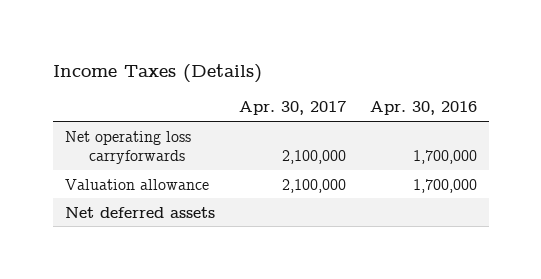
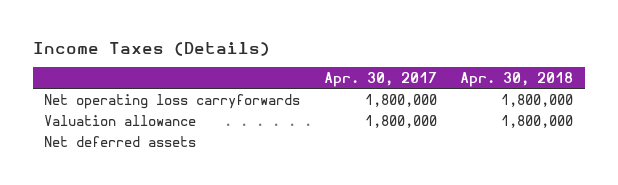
- | Apr. 30, 2017 | Apr. 30, 2016
+ | Apr. 30, 2017 | Apr. 30, 2018
- Net operating loss carryforwards | 2,100,000 | 1,700,000
- Valuation allowance | 2,100,000 | 1,700,000
+ Net operating loss carryforwards | 1,800,000 | 1,800,000
+ Valuation allowance | 1,800,000 | 1,800,000

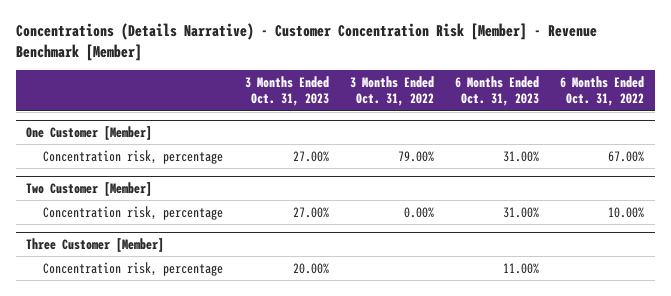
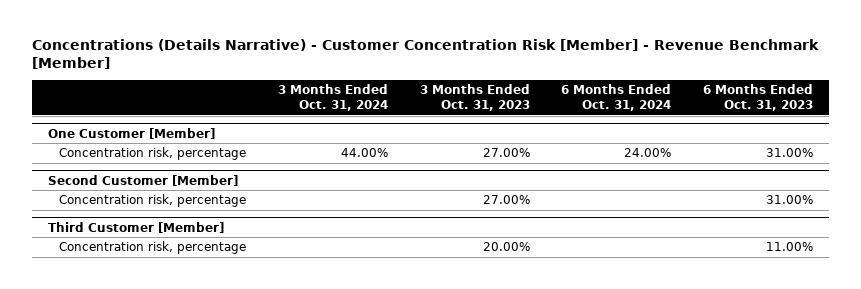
- | 3 Months Ended Oct. 31, 2023 | 3 Months Ended Oct. 31, 2022 | 6 Months Ended Oct. 31, 2023 | 6 Months Ended Oct. 31, 2022
+ | 3 Months Ended Oct. 31, 2024 | 3 Months Ended Oct. 31, 2023 | 6 Months Ended Oct. 31, 2024 | 6 Months Ended Oct. 31, 2023
- Two Customer [Member]
+ Second Customer [Member]
- Three Customer [Member]
+ Third Customer [Member]

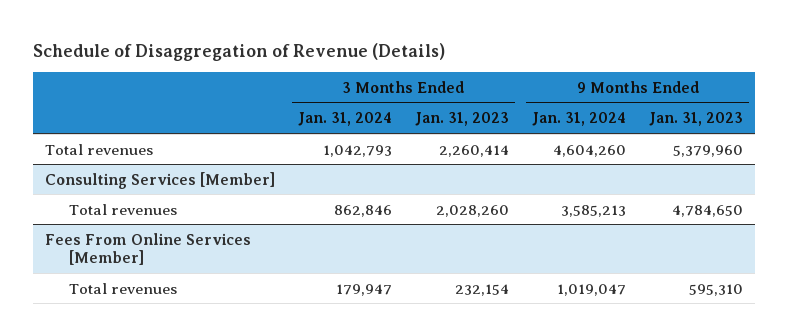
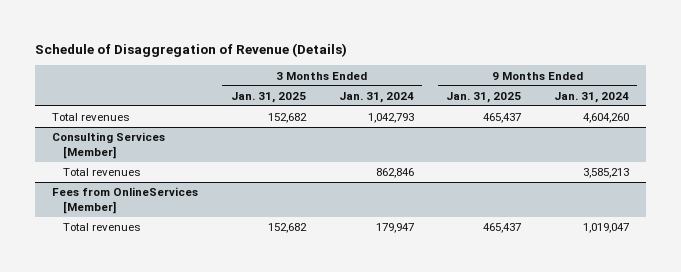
- | 3 Months Ended Jan. 31, 2024 | 3 Months Ended Jan. 31, 2023 | 9 Months Ended Jan. 31, 2024 | 9 Months Ended Jan. 31, 2023
+ | 3 Months Ended Jan. 31, 2025 | 3 Months Ended Jan. 31, 2024 | 9 Months Ended Jan. 31, 2025 | 9 Months Ended Jan. 31, 2024
- Fees From Online Services [Member]
+ Fees from OnlineServices [Member]

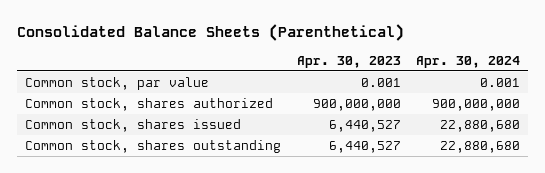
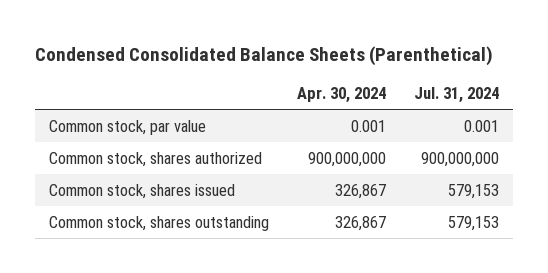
- Consolidated Balance Sheets (Parenthetical)
+ Condensed Consolidated Balance Sheets (Parenthetical)
- | Apr. 30, 2023 | Apr. 30, 2024
+ | Apr. 30, 2024 | Jul. 31, 2024
- Common stock, shares issued | 6,440,527 | 22,880,680
- Common stock, shares outstanding | 6,440,527 | 22,880,680
+ Common stock, shares issued | 326,867 | 579,153
+ Common stock, shares outstanding | 326,867 | 579,153

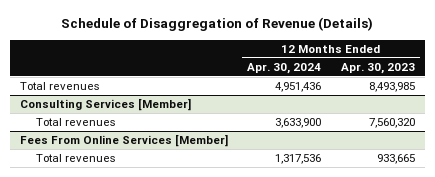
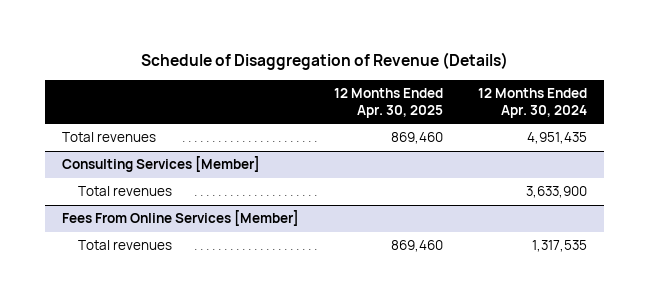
- | 12 Months Ended Apr. 30, 2024 | 12 Months Ended Apr. 30, 2023
+ | 12 Months Ended Apr. 30, 2025 | 12 Months Ended Apr. 30, 2024
- Total revenues | 4,951,436 | 8,493,985
+ Total revenues | 869,460 | 4,951,435
@ Fees From Online Services [Member]
- Total revenues | 1,317,536 | 933,665
+ Total revenues | 869,460 | 1,317,535

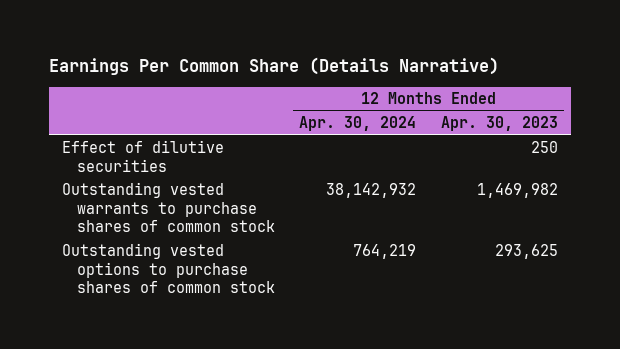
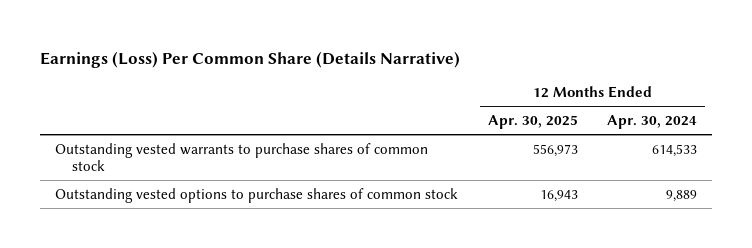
- Earnings Per Common Share (Details Narrative)
+ Earnings (Loss) Per Common Share (Details Narrative)
- | 12 Months Ended Apr. 30, 2024 | 12 Months Ended Apr. 30, 2023
+ | 12 Months Ended Apr. 30, 2025 | 12 Months Ended Apr. 30, 2024
- Effect of dilutive securities | | 250
- Outstanding vested warrants to purchase shares of common stock | 38,142,932 | 1,469,982
- Outstanding vested options to purchase shares of common stock | 764,219 | 293,625
+ Outstanding vested warrants to purchase shares of common stock | 556,973 | 614,533
+ Outstanding vested options to purchase shares of common stock | 16,943 | 9,889

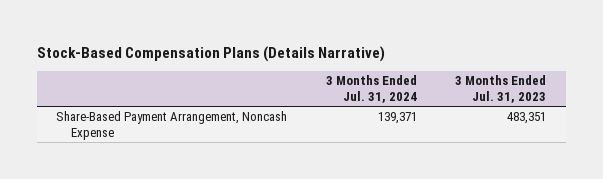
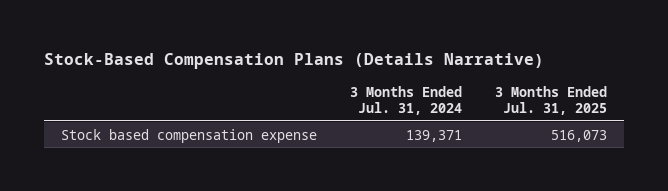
- | 3 Months Ended Jul. 31, 2024 | 3 Months Ended Jul. 31, 2023
+ | 3 Months Ended Jul. 31, 2024 | 3 Months Ended Jul. 31, 2025
- Share-Based Payment Arrangement, Noncash Expense | 139,371 | 483,351
+ Stock based compensation expense | 139,371 | 516,073

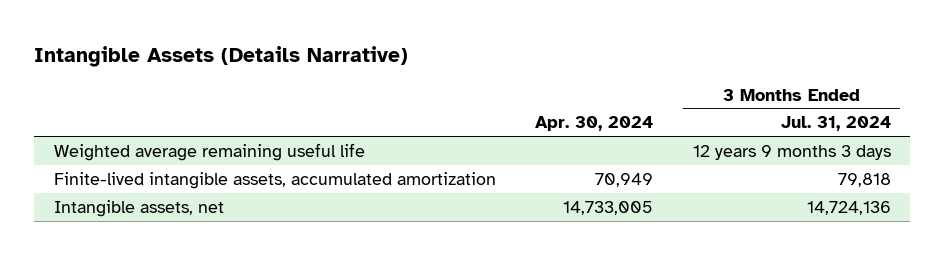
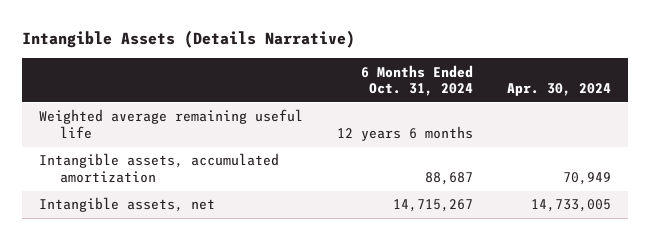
- | Apr. 30, 2024 | 3 Months Ended Jul. 31, 2024
+ | 6 Months Ended Oct. 31, 2024 | Apr. 30, 2024
- Finite-lived intangible assets, accumulated amortization | 70,949 | 79,818
+ Intangible assets, accumulated amortization | 88,687 | 70,949

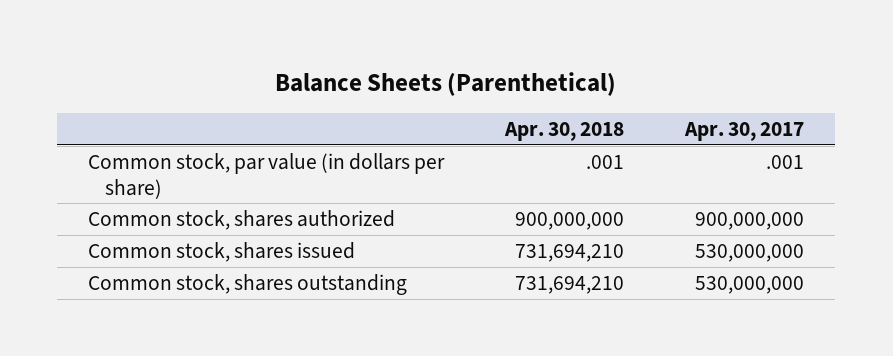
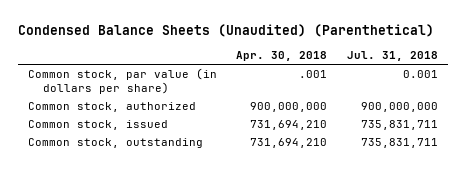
- Balance Sheets (Parenthetical)
+ Condensed Balance Sheets (Unaudited) (Parenthetical)
- | Apr. 30, 2018 | Apr. 30, 2017
+ | Apr. 30, 2018 | Jul. 31, 2018
- Common stock, shares authorized | 900,000,000 | 900,000,000
- Common stock, shares issued | 731,694,210 | 530,000,000
- Common stock, shares outstanding | 731,694,210 | 530,000,000
+ Common stock, authorized | 900,000,000 | 900,000,000
+ Common stock, issued | 731,694,210 | 735,831,711
+ Common stock, outstanding | 731,694,210 | 735,831,711

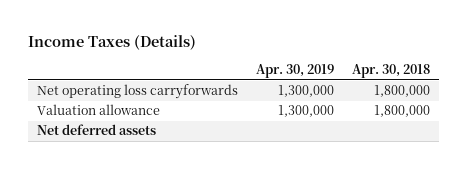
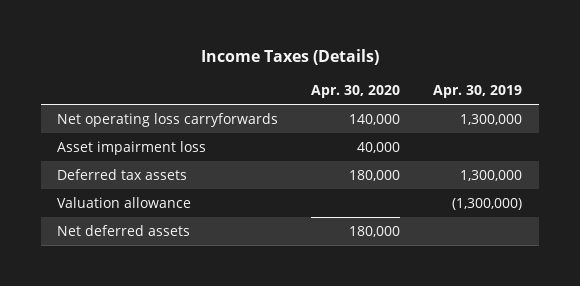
- | Apr. 30, 2019 | Apr. 30, 2018
+ | Apr. 30, 2020 | Apr. 30, 2019
- Valuation allowance | 1,300,000 | 1,800,000
+ Asset impairment loss | 40,000 |
+ Deferred tax assets | 180,000 | 1,300,000
+ Valuation allowance | | (1,300,000)

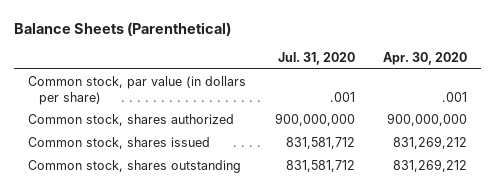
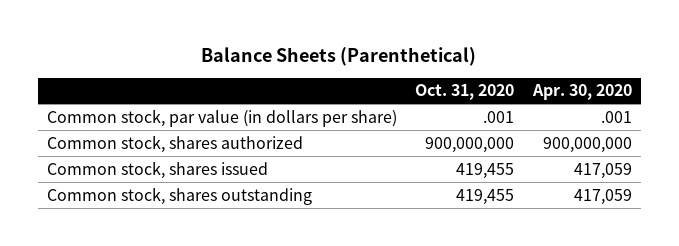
- | Jul. 31, 2020 | Apr. 30, 2020
+ | Oct. 31, 2020 | Apr. 30, 2020
- Common stock, shares issued | 831,581,712 | 831,269,212
- Common stock, shares outstanding | 831,581,712 | 831,269,212
+ Common stock, shares issued | 419,455 | 417,059
+ Common stock, shares outstanding | 419,455 | 417,059

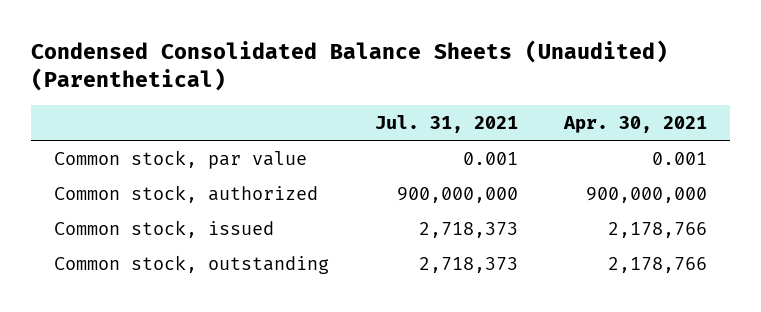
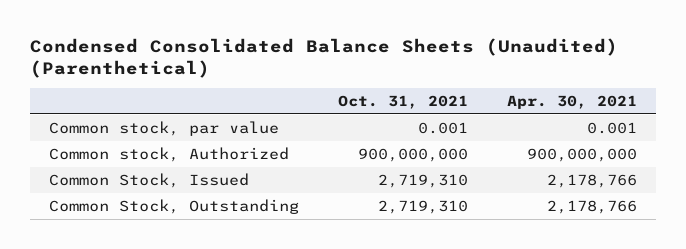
- | Jul. 31, 2021 | Apr. 30, 2021
+ | Oct. 31, 2021 | Apr. 30, 2021
- Common stock, authorized | 900,000,000 | 900,000,000
- Common stock, issued | 2,718,373 | 2,178,766
- Common stock, outstanding | 2,718,373 | 2,178,766
+ Common stock, Authorized | 900,000,000 | 900,000,000
+ Common Stock, Issued | 2,719,310 | 2,178,766
+ Common Stock, Outstanding | 2,719,310 | 2,178,766

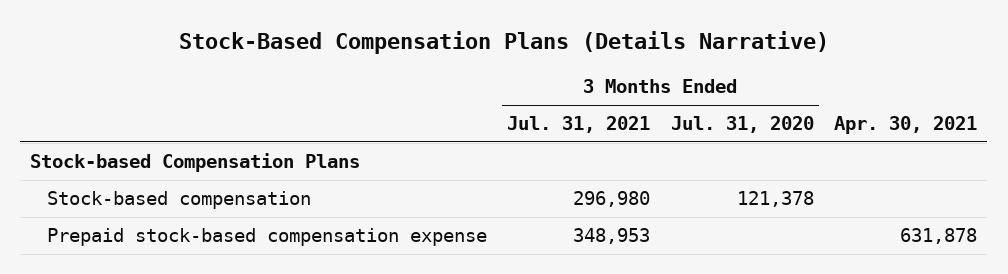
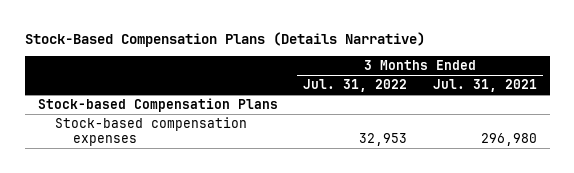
- | 3 Months Ended Jul. 31, 2021 | 3 Months Ended Jul. 31, 2020 | Apr. 30, 2021
+ | 3 Months Ended Jul. 31, 2022 | 3 Months Ended Jul. 31, 2021
- Stock-based compensation | 296,980 | 121,378 |
- Prepaid stock-based compensation expense | 348,953 | | 631,878
+ Stock-based compensation expenses | 32,953 | 296,980

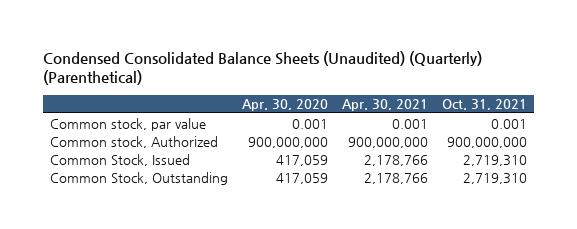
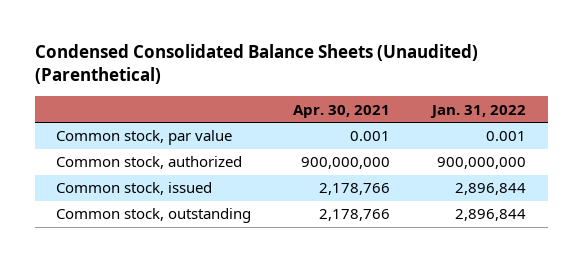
- Condensed Consolidated Balance Sheets (Unaudited) (Quarterly) (Parenthetical)
+ Condensed Consolidated Balance Sheets (Unaudited) (Parenthetical)
- | Apr. 30, 2020 | Apr. 30, 2021 | Oct. 31, 2021
+ | Apr. 30, 2021 | Jan. 31, 2022
- Common stock, Authorized | 900,000,000 | 900,000,000 | 900,000,000
- Common Stock, Issued | 417,059 | 2,178,766 | 2,719,310
- Common Stock, Outstanding | 417,059 | 2,178,766 | 2,719,310
+ Common stock, authorized | 900,000,000 | 900,000,000
+ Common stock, issued | 2,178,766 | 2,896,844
+ Common stock, outstanding | 2,178,766 | 2,896,844

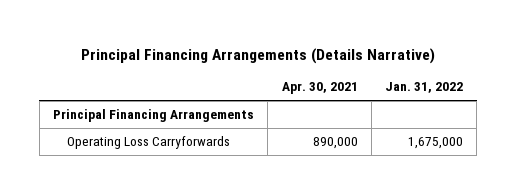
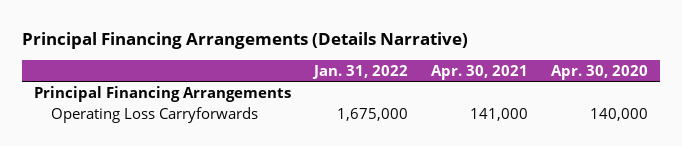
- | Apr. 30, 2021 | Jan. 31, 2022
+ | Jan. 31, 2022 | Apr. 30, 2021 | Apr. 30, 2020
- Operating Loss Carryforwards | 890,000 | 1,675,000
+ Operating Loss Carryforwards | 1,675,000 | 141,000 | 140,000

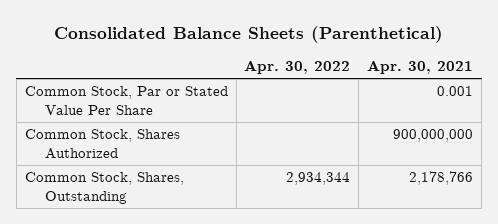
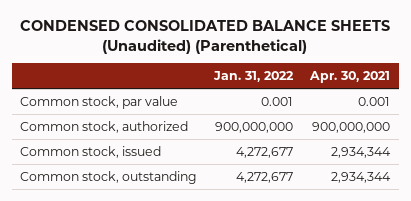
- Consolidated Balance Sheets (Parenthetical)
+ CONDENSED CONSOLIDATED BALANCE SHEETS (Unaudited) (Parenthetical)
- | Apr. 30, 2022 | Apr. 30, 2021
+ | Jan. 31, 2022 | Apr. 30, 2021
- Common Stock, Par or Stated Value Per Share | | 0.001
- Common Stock, Shares Authorized | | 900,000,000
- Common Stock, Shares, Outstanding | 2,934,344 | 2,178,766
+ Common stock, par value | 0.001 | 0.001
+ Common stock, authorized | 900,000,000 | 900,000,000
+ Common stock, issued | 4,272,677 | 2,934,344
+ Common stock, outstanding | 4,272,677 | 2,934,344

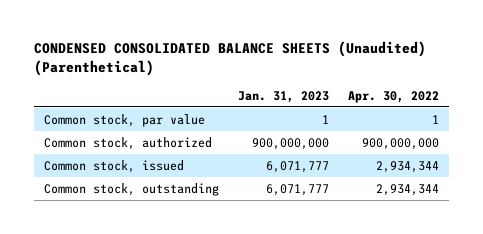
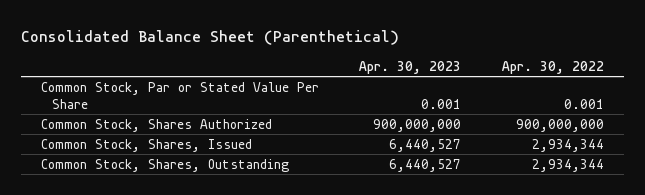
- CONDENSED CONSOLIDATED BALANCE SHEETS (Unaudited) (Parenthetical)
+ Consolidated Balance Sheet (Parenthetical)
- | Jan. 31, 2023 | Apr. 30, 2022
+ | Apr. 30, 2023 | Apr. 30, 2022
- Common stock, par value | 1 | 1
- Common stock, authorized | 900,000,000 | 900,000,000
- Common stock, issued | 6,071,777 | 2,934,344
- Common stock, outstanding | 6,071,777 | 2,934,344
+ Common Stock, Par or Stated Value Per Share | 0.001 | 0.001
+ Common Stock, Shares Authorized | 900,000,000 | 900,000,000
+ Common Stock, Shares, Issued | 6,440,527 | 2,934,344
+ Common Stock, Shares, Outstanding | 6,440,527 | 2,934,344

